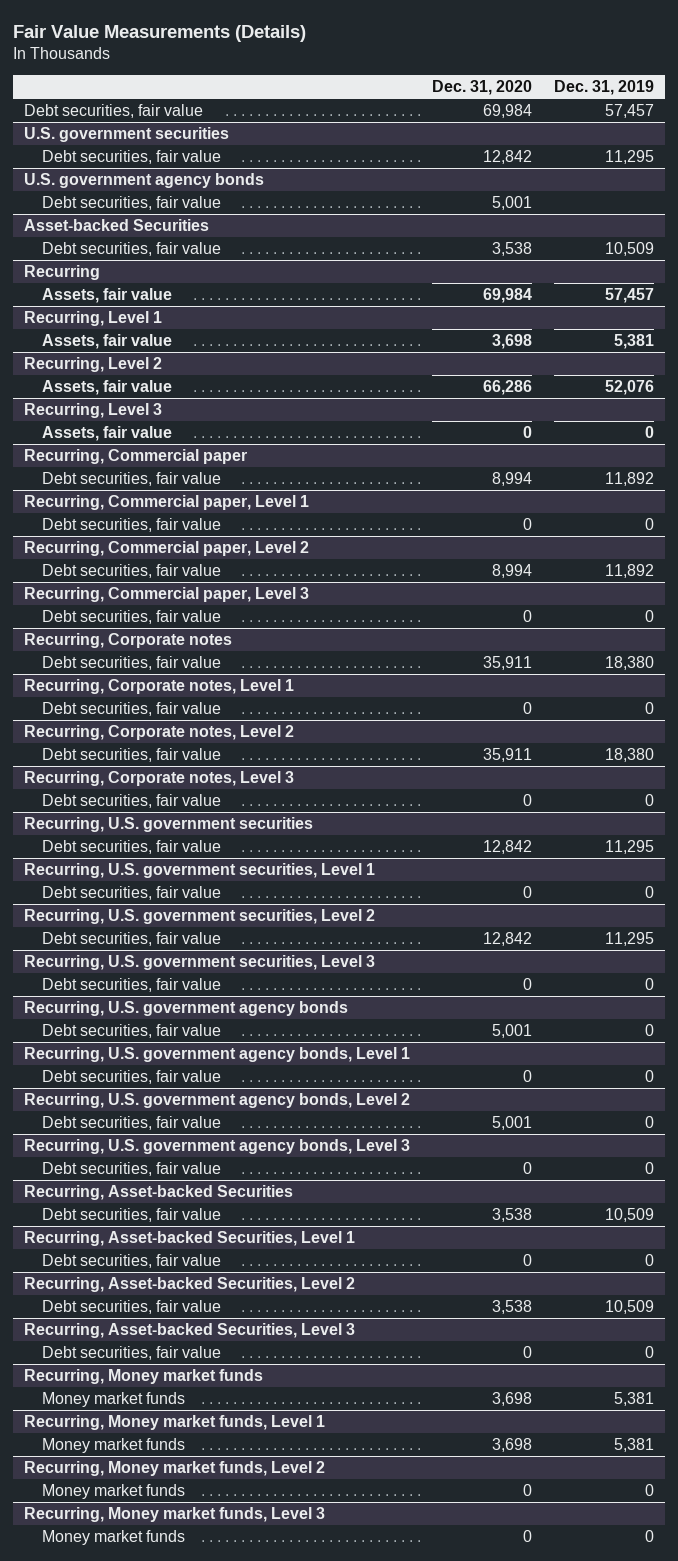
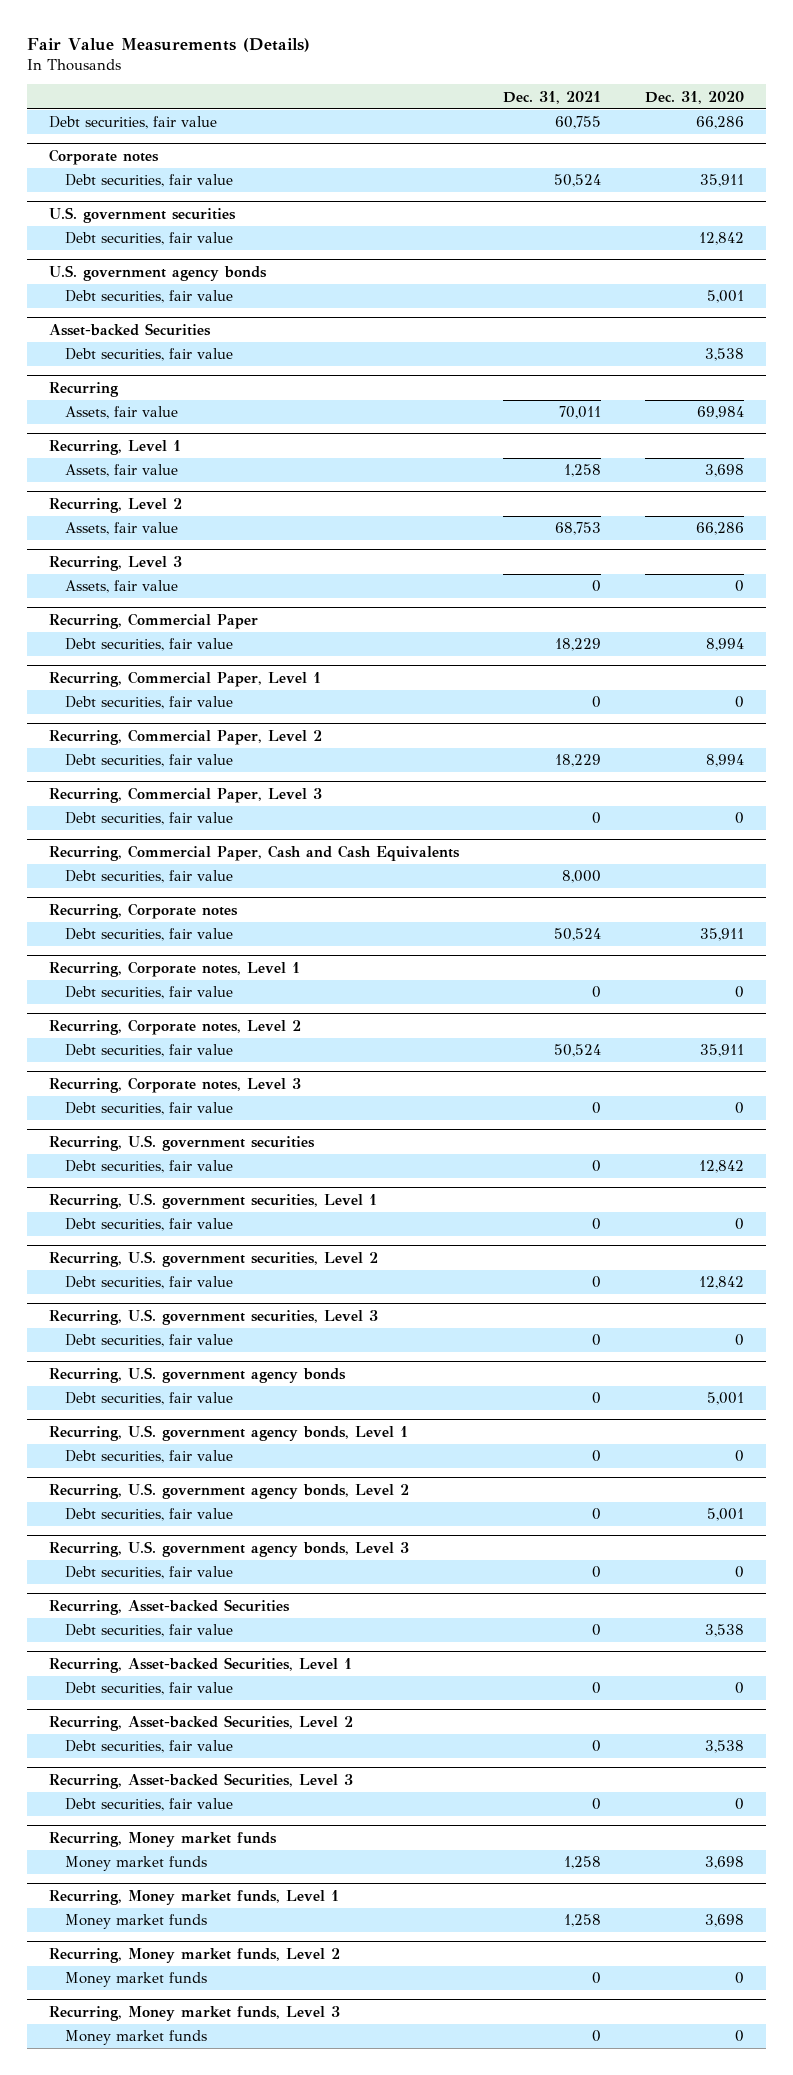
- | Dec. 31, 2020 | Dec. 31, 2019
+ | Dec. 31, 2021 | Dec. 31, 2020
- Debt securities, fair value | 69,984 | 57,457
+ Debt securities, fair value | 60,755 | 66,286
+ Corporate notes
+ Debt securities, fair value | 50,524 | 35,911
- Recurring, Commercial paper
+ Recurring, Commercial Paper
- Recurring, Commercial paper, Level 1
+ Recurring, Commercial Paper, Level 1
- Recurring, Commercial paper, Level 2
+ Recurring, Commercial Paper, Level 2
- Recurring, Commercial paper, Level 3
+ Recurring, Commercial Paper, Level 3
+ Recurring, Commercial Paper, Cash and Cash Equivalents
+ Debt securities, fair value | 8,000 |

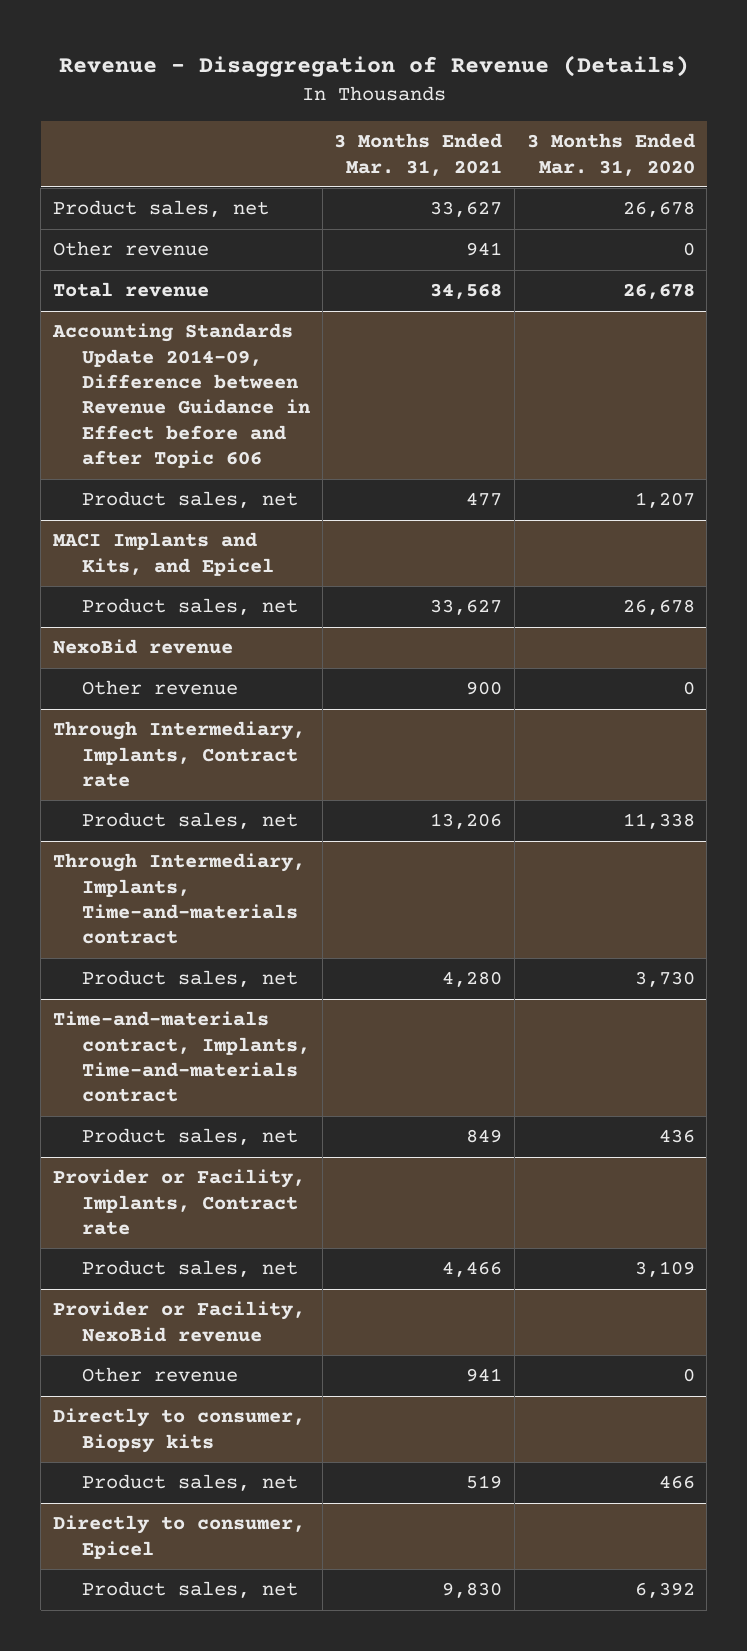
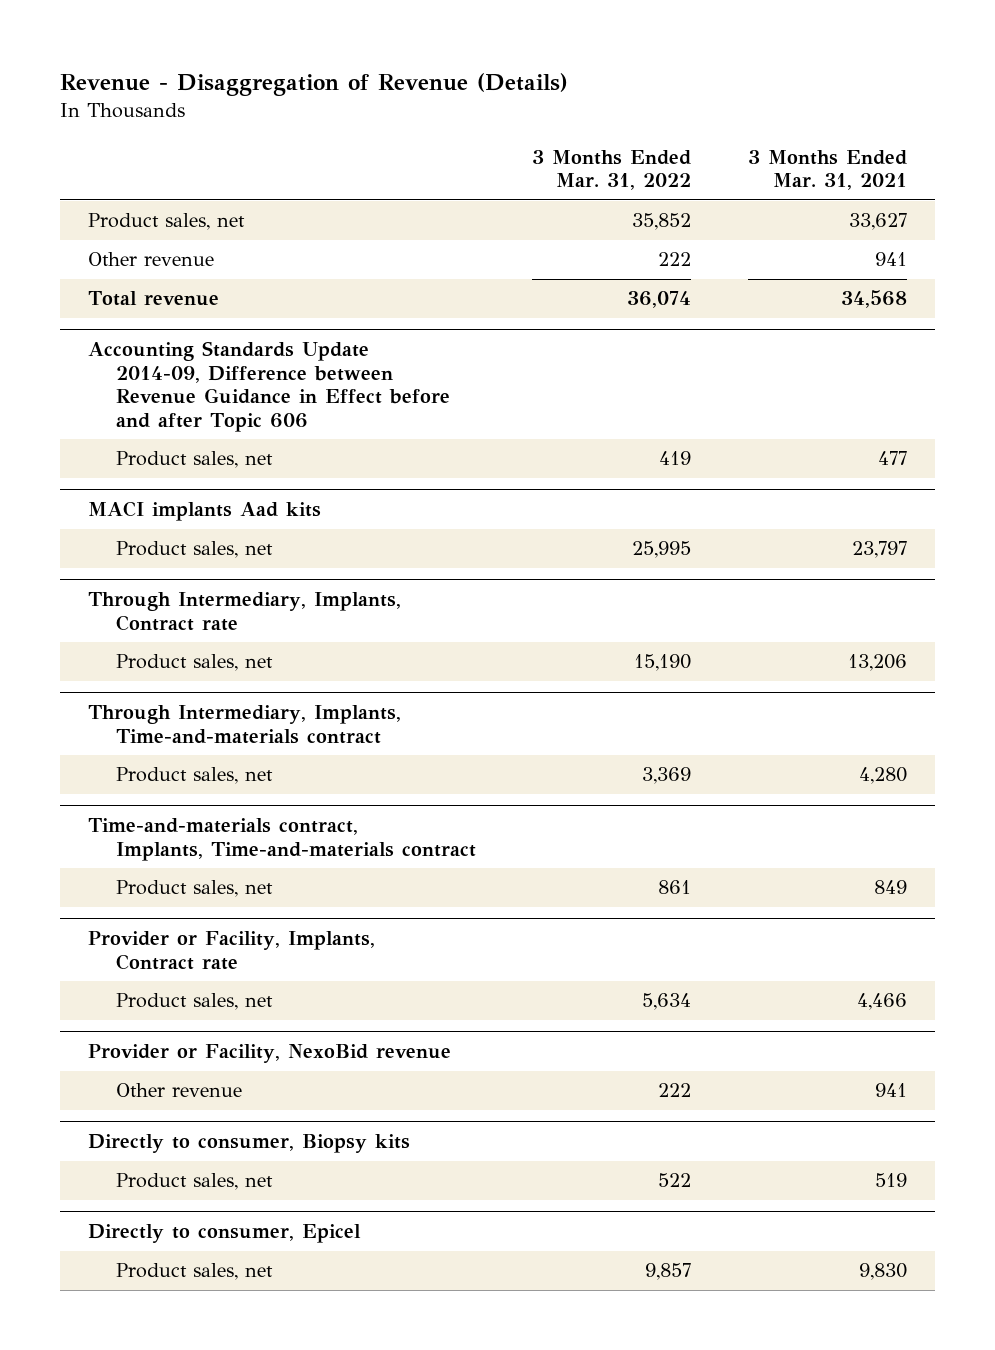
- | 3 Months Ended Mar. 31, 2021 | 3 Months Ended Mar. 31, 2020
+ | 3 Months Ended Mar. 31, 2022 | 3 Months Ended Mar. 31, 2021
- MACI Implants and Kits, and Epicel
- Product sales, net | 33,627 | 26,678
- NexoBid revenue
- Other revenue | 900 | 0
+ MACI implants Aad kits
+ Product sales, net | 25,995 | 23,797

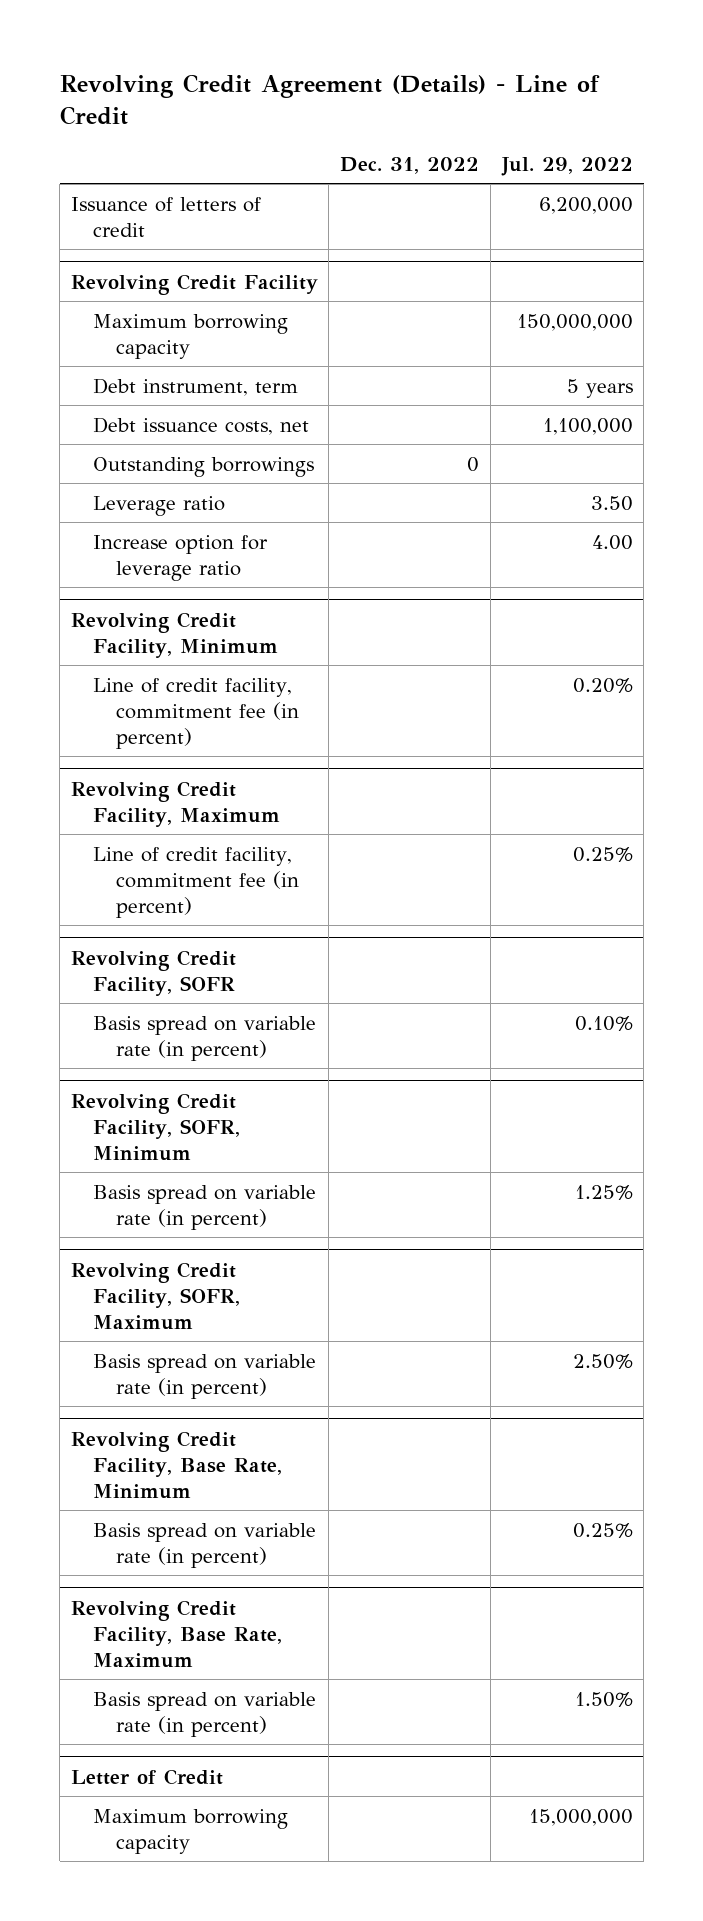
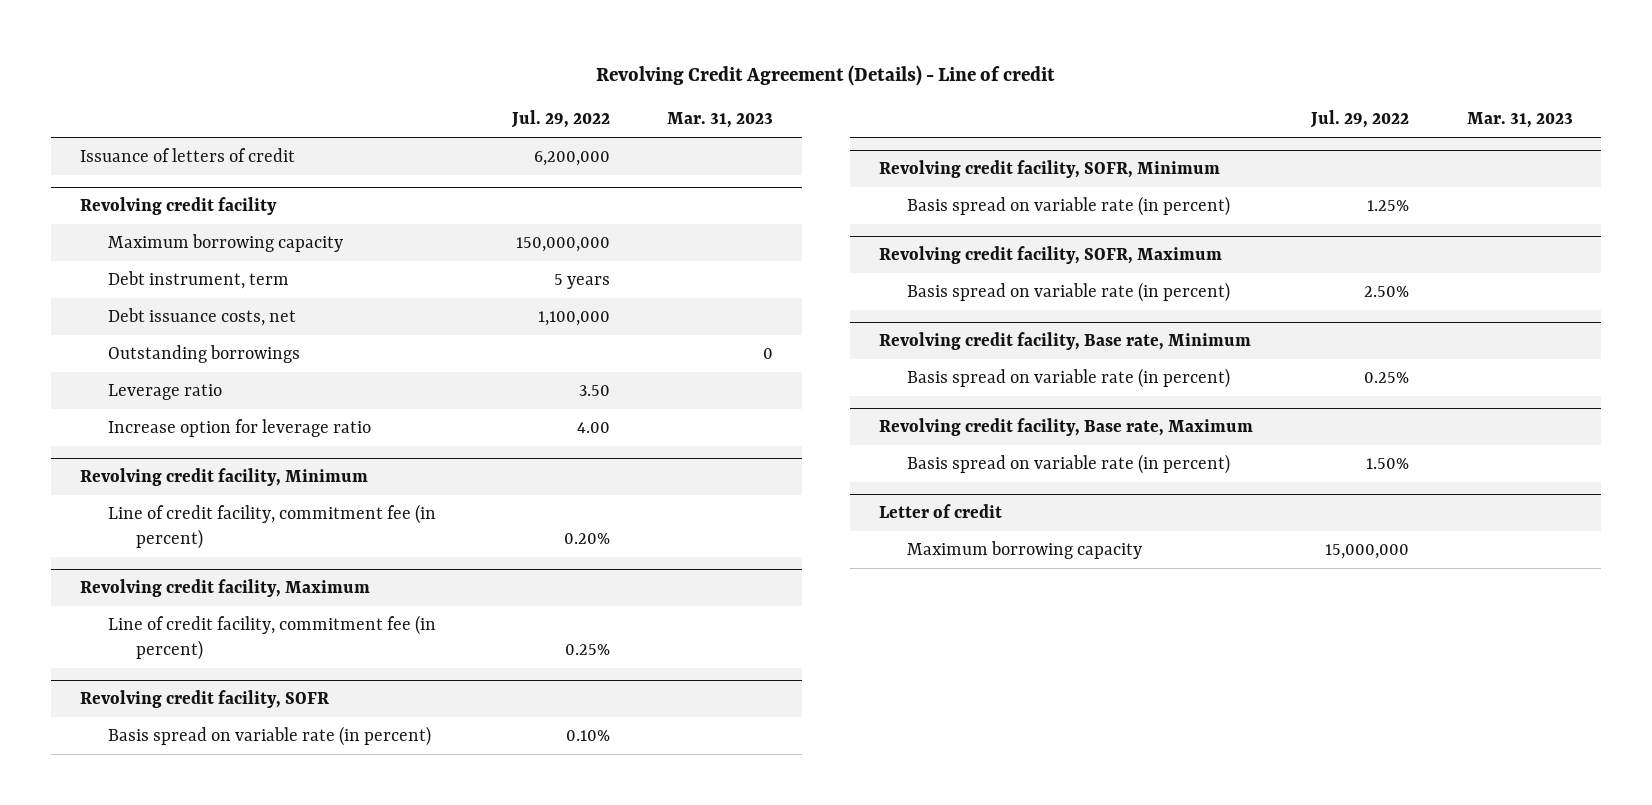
- Revolving Credit Agreement (Details) - Line of Credit
+ Revolving Credit Agreement (Details) - Line of credit
- | Dec. 31, 2022 | Jul. 29, 2022
+ | Jul. 29, 2022 | Mar. 31, 2023
- Revolving Credit Facility
+ Revolving credit facility
- Revolving Credit Facility, Minimum
+ Revolving credit facility, Minimum
- Revolving Credit Facility, Maximum
+ Revolving credit facility, Maximum
- Revolving Credit Facility, SOFR
+ Revolving credit facility, SOFR
- Revolving Credit Facility, SOFR, Minimum
+ Revolving credit facility, SOFR, Minimum
- Revolving Credit Facility, SOFR, Maximum
+ Revolving credit facility, SOFR, Maximum
- Revolving Credit Facility, Base Rate, Minimum
+ Revolving credit facility, Base rate, Minimum
- Revolving Credit Facility, Base Rate, Maximum
+ Revolving credit facility, Base rate, Maximum
- Letter of Credit
+ Letter of credit

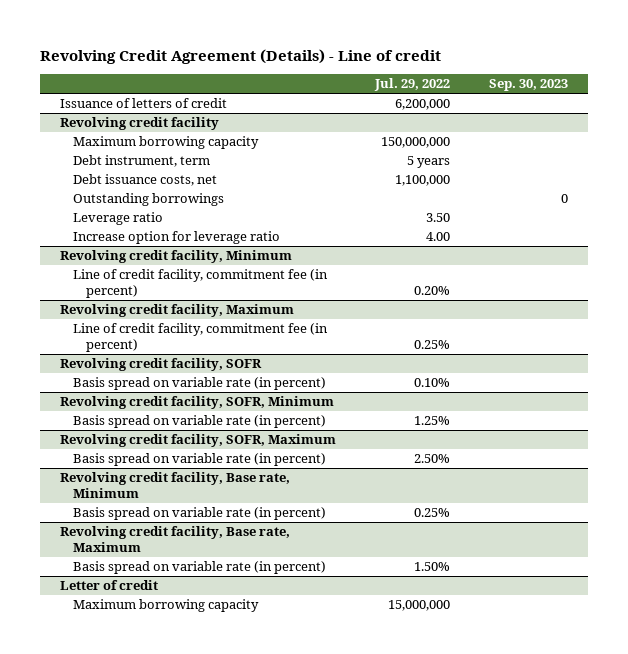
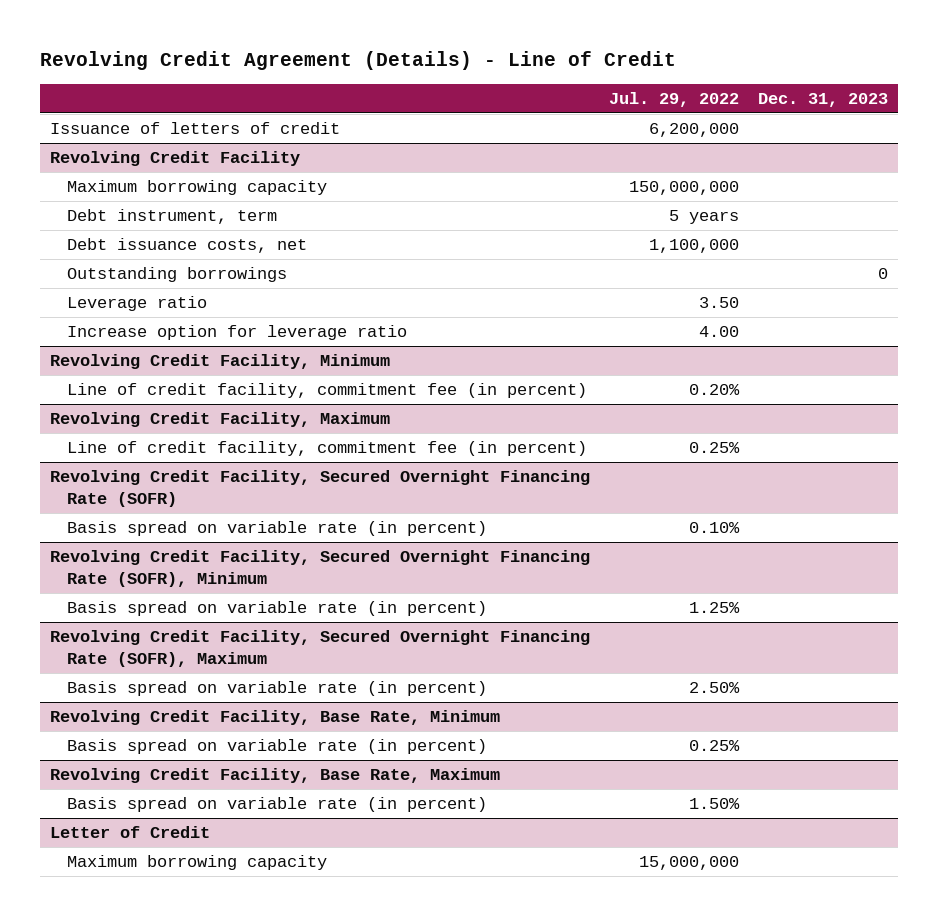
- Revolving Credit Agreement (Details) - Line of credit
+ Revolving Credit Agreement (Details) - Line of Credit
- | Jul. 29, 2022 | Sep. 30, 2023
+ | Jul. 29, 2022 | Dec. 31, 2023
- Revolving credit facility
+ Revolving Credit Facility
- Revolving credit facility, Minimum
+ Revolving Credit Facility, Minimum
- Revolving credit facility, Maximum
+ Revolving Credit Facility, Maximum
- Revolving credit facility, SOFR
+ Revolving Credit Facility, Secured Overnight Financing Rate (SOFR)
- Revolving credit facility, SOFR, Minimum
+ Revolving Credit Facility, Secured Overnight Financing Rate (SOFR), Minimum
- Revolving credit facility, SOFR, Maximum
+ Revolving Credit Facility, Secured Overnight Financing Rate (SOFR), Maximum
- Revolving credit facility, Base rate, Minimum
+ Revolving Credit Facility, Base Rate, Minimum
- Revolving credit facility, Base rate, Maximum
+ Revolving Credit Facility, Base Rate, Maximum
- Letter of credit
+ Letter of Credit

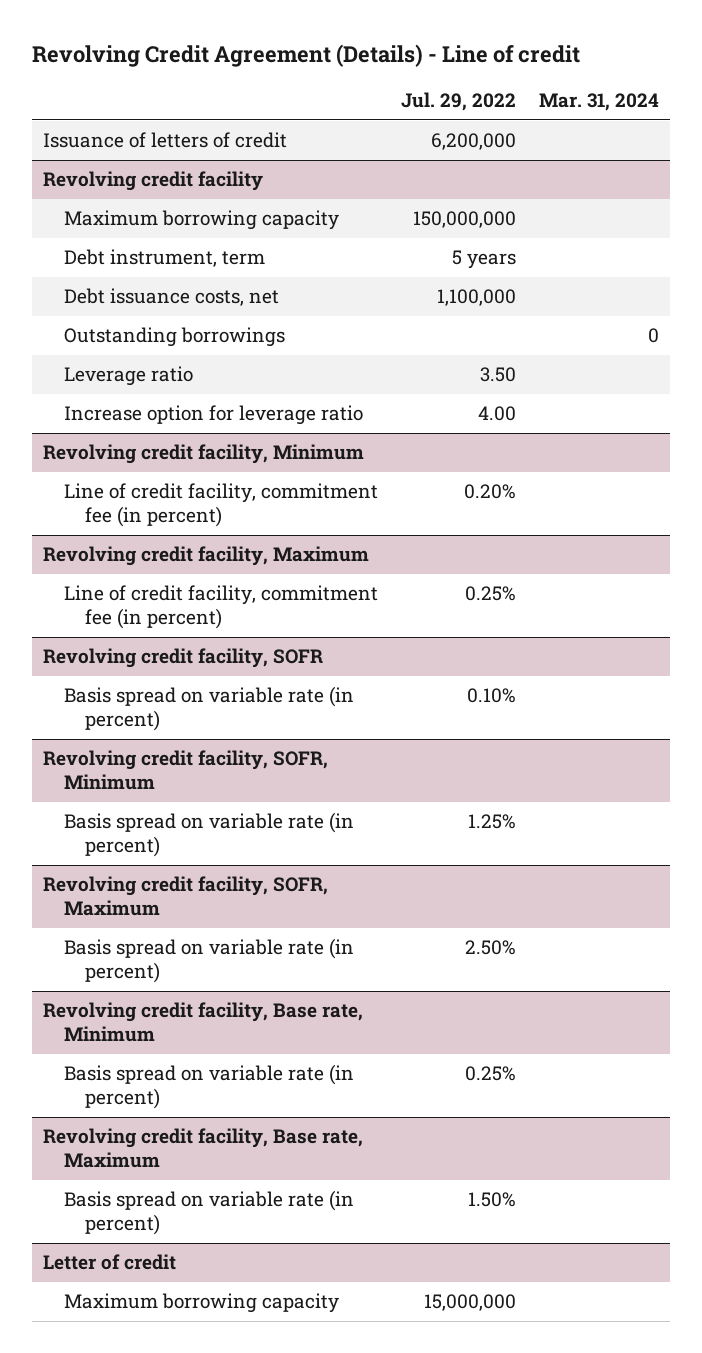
- Revolving Credit Agreement (Details) - Line of Credit
+ Revolving Credit Agreement (Details) - Line of credit
- | Jul. 29, 2022 | Dec. 31, 2023
+ | Jul. 29, 2022 | Mar. 31, 2024
- Revolving Credit Facility
+ Revolving credit facility
- Revolving Credit Facility, Minimum
+ Revolving credit facility, Minimum
- Revolving Credit Facility, Maximum
+ Revolving credit facility, Maximum
- Revolving Credit Facility, Secured Overnight Financing Rate (SOFR)
+ Revolving credit facility, SOFR
- Revolving Credit Facility, Secured Overnight Financing Rate (SOFR), Minimum
+ Revolving credit facility, SOFR, Minimum
- Revolving Credit Facility, Secured Overnight Financing Rate (SOFR), Maximum
+ Revolving credit facility, SOFR, Maximum
- Revolving Credit Facility, Base Rate, Minimum
+ Revolving credit facility, Base rate, Minimum
- Revolving Credit Facility, Base Rate, Maximum
+ Revolving credit facility, Base rate, Maximum
- Letter of Credit
+ Letter of credit

